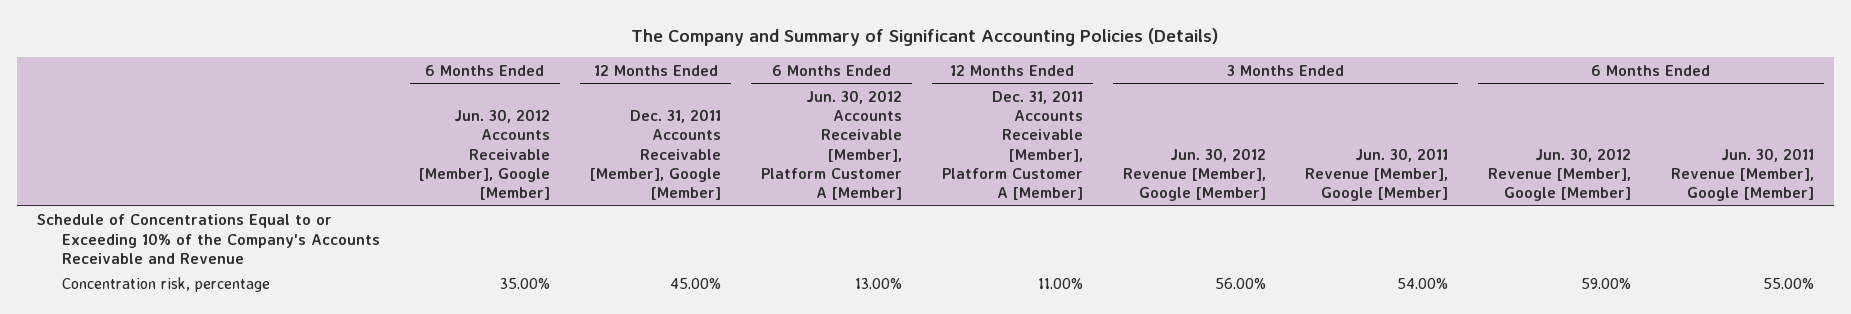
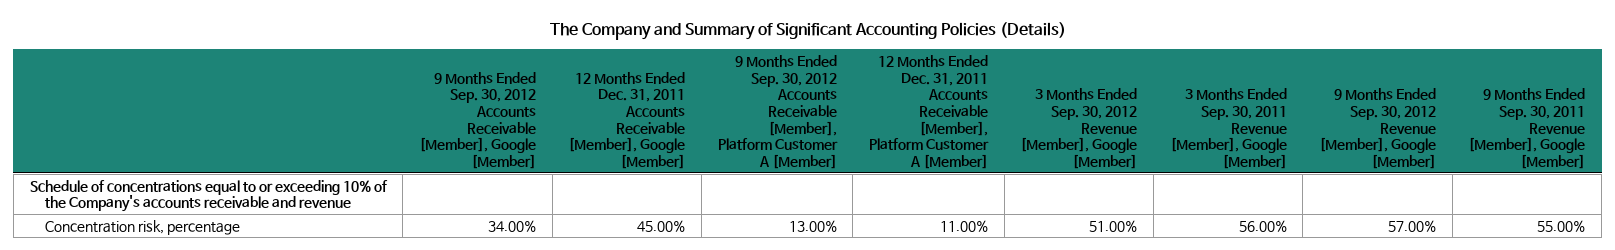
- | 6 Months Ended Jun. 30, 2012 Accounts Receivable [Member], Google [Member] | 12 Months Ended Dec. 31, 2011 Accounts Receivable [Member], Google [Member] | 6 Months Ended Jun. 30, 2012 Accounts Receivable [Member], Platform Customer A [Member] | 12 Months Ended Dec. 31, 2011 Accounts Receivable [Member], Platform Customer A [Member] | 3 Months Ended Jun. 30, 2012 Revenue [Member], Google [Member] | 3 Months Ended Jun. 30, 2011 Revenue [Member], Google [Member] | 6 Months Ended Jun. 30, 2012 Revenue [Member], Google [Member] | 6 Months Ended Jun. 30, 2011 Revenue [Member], Google [Member]
+ | 9 Months Ended Sep. 30, 2012 Accounts Receivable [Member], Google [Member] | 12 Months Ended Dec. 31, 2011 Accounts Receivable [Member], Google [Member] | 9 Months Ended Sep. 30, 2012 Accounts Receivable [Member], Platform Customer A [Member] | 12 Months Ended Dec. 31, 2011 Accounts Receivable [Member], Platform Customer A [Member] | 3 Months Ended Sep. 30, 2012 Revenue [Member], Google [Member] | 3 Months Ended Sep. 30, 2011 Revenue [Member], Google [Member] | 9 Months Ended Sep. 30, 2012 Revenue [Member], Google [Member] | 9 Months Ended Sep. 30, 2011 Revenue [Member], Google [Member]
- Schedule of Concentrations Equal to or Exceeding 10% of the Company's Accounts Receivable and Revenue
+ Schedule of concentrations equal to or exceeding 10% of the Company's accounts receivable and revenue

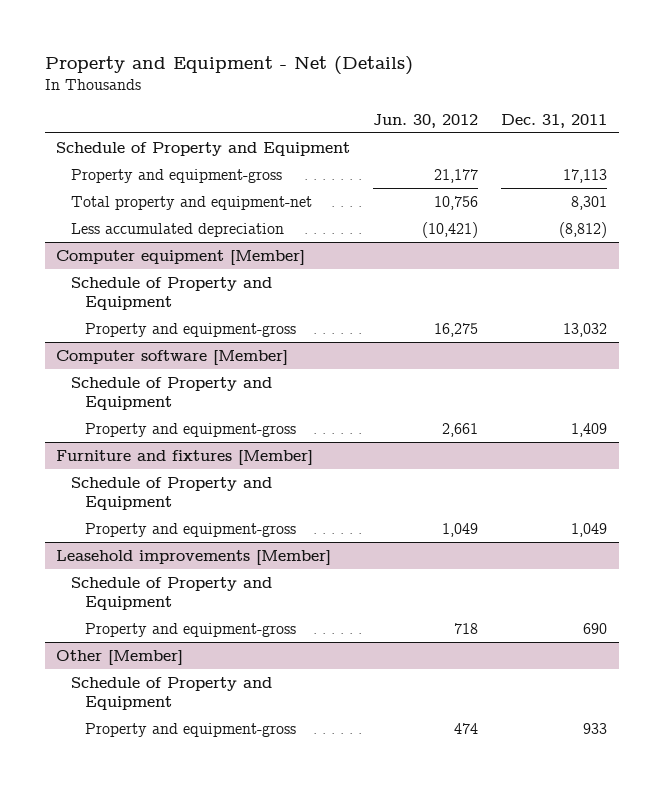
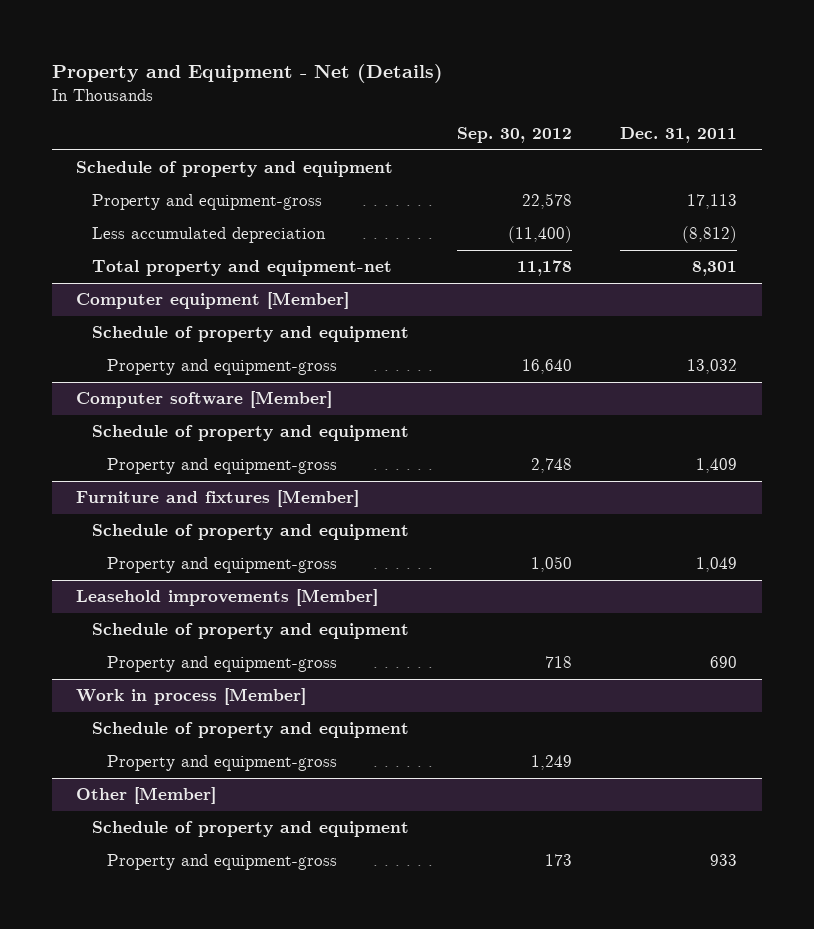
- | Jun. 30, 2012 | Dec. 31, 2011
+ | Sep. 30, 2012 | Dec. 31, 2011
- Schedule of Property and Equipment
+ Schedule of property and equipment
moved down: Total property and equipment-net | 11,178 | 8,301
@ Computer equipment [Member]
- Schedule of Property and Equipment
+ Schedule of property and equipment
@ Computer software [Member]
- Schedule of Property and Equipment
+ Schedule of property and equipment
@ Furniture and fixtures [Member]
- Schedule of Property and Equipment
+ Schedule of property and equipment
@ Leasehold improvements [Member]
- Schedule of Property and Equipment
+ Schedule of property and equipment
+ Work in process [Member]
+ Schedule of property and equipment
+ Property and equipment-gross | 1,249 |
@ Other [Member]
- Schedule of Property and Equipment
+ Schedule of property and equipment

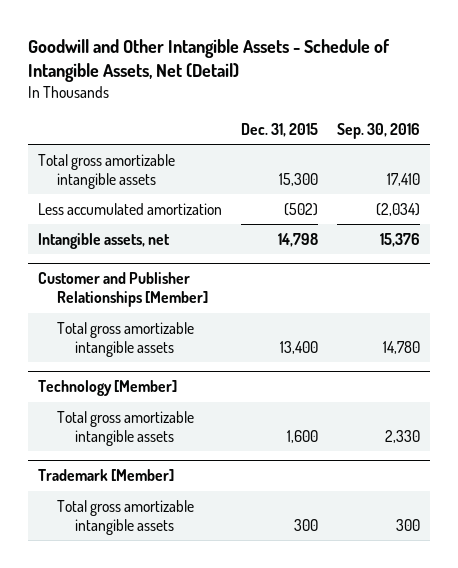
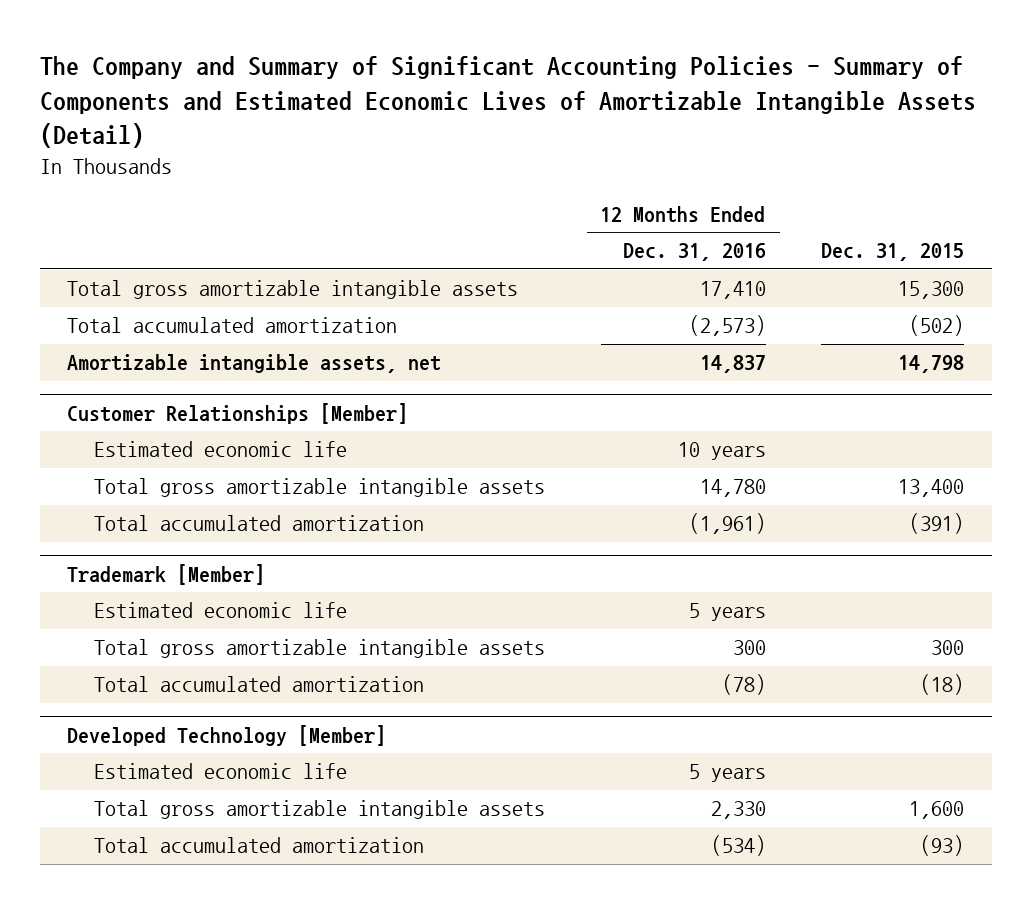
- Goodwill and Other Intangible Assets - Schedule of Intangible Assets, Net (Detail)
+ The Company and Summary of Significant Accounting Policies - Summary of Components and Estimated Economic Lives of Amortizable Intangible Assets (Detail)
- | Dec. 31, 2015 | Sep. 30, 2016
+ | 12 Months Ended Dec. 31, 2016 | Dec. 31, 2015
- Less accumulated amortization | (502) | (2,034)
- Intangible assets, net | 14,798 | 15,376
- Customer and Publisher Relationships [Member]
+ Total accumulated amortization | (2,573) | (502)
+ Amortizable intangible assets, net | 14,837 | 14,798
+ Customer Relationships [Member]
+ Estimated economic life | 10 years |
- Technology [Member]
- Total gross amortizable intangible assets | 1,600 | 2,330
+ Total accumulated amortization | (1,961) | (391)
@ Trademark [Member]
+ Estimated economic life | 5 years |
+ Total accumulated amortization | (78) | (18)
+ Developed Technology [Member]
+ Estimated economic life | 5 years |
+ Total gross amortizable intangible assets | 2,330 | 1,600
+ Total accumulated amortization | (534) | (93)

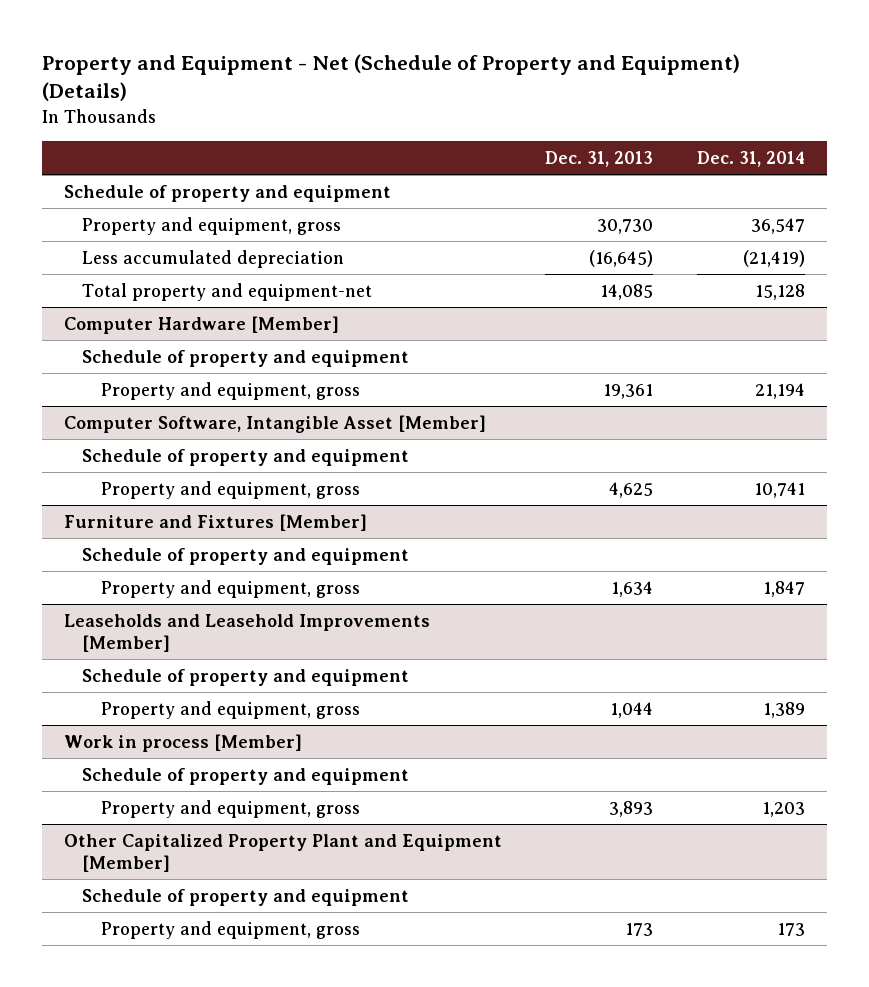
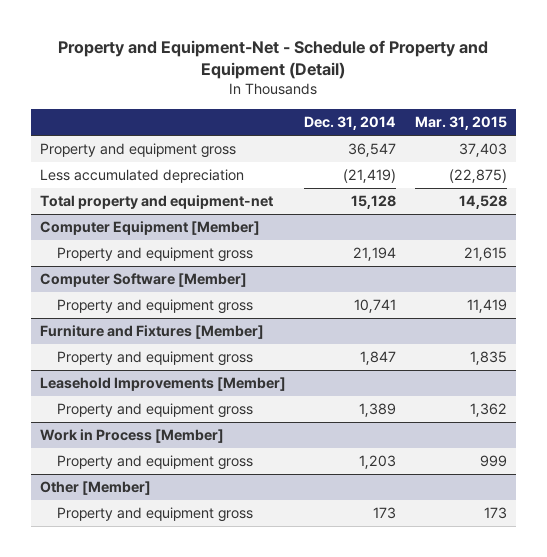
- Property and Equipment - Net (Schedule of Property and Equipment) (Details)
+ Property and Equipment-Net - Schedule of Property and Equipment (Detail)
- | Dec. 31, 2013 | Dec. 31, 2014
+ | Dec. 31, 2014 | Mar. 31, 2015
- Schedule of property and equipment
- Property and equipment, gross | 30,730 | 36,547
+ Property and equipment gross | 36,547 | 37,403
- Computer Hardware [Member]
- Schedule of property and equipment
- Property and equipment, gross | 19,361 | 21,194
- Computer Software, Intangible Asset [Member]
- Schedule of property and equipment
- Property and equipment, gross | 4,625 | 10,741
+ Computer Equipment [Member]
+ Property and equipment gross | 21,194 | 21,615
+ Computer Software [Member]
+ Property and equipment gross | 10,741 | 11,419
@ Furniture and Fixtures [Member]
- Schedule of property and equipment
- Property and equipment, gross | 1,634 | 1,847
- Leaseholds and Leasehold Improvements [Member]
- Schedule of property and equipment
- Property and equipment, gross | 1,044 | 1,389
- Work in process [Member]
- Schedule of property and equipment
- Property and equipment, gross | 3,893 | 1,203
- Other Capitalized Property Plant and Equipment [Member]
- Schedule of property and equipment
- Property and equipment, gross | 173 | 173
@ Furniture and Fixtures [Member]
+ Property and equipment gross | 1,847 | 1,835
+ Leasehold Improvements [Member]
+ Property and equipment gross | 1,389 | 1,362
+ Work in Process [Member]
+ Property and equipment gross | 1,203 | 999
+ Other [Member]
+ Property and equipment gross | 173 | 173

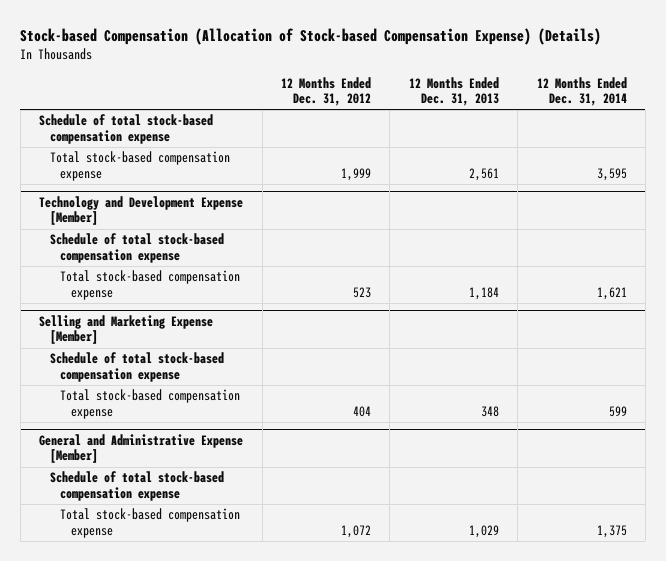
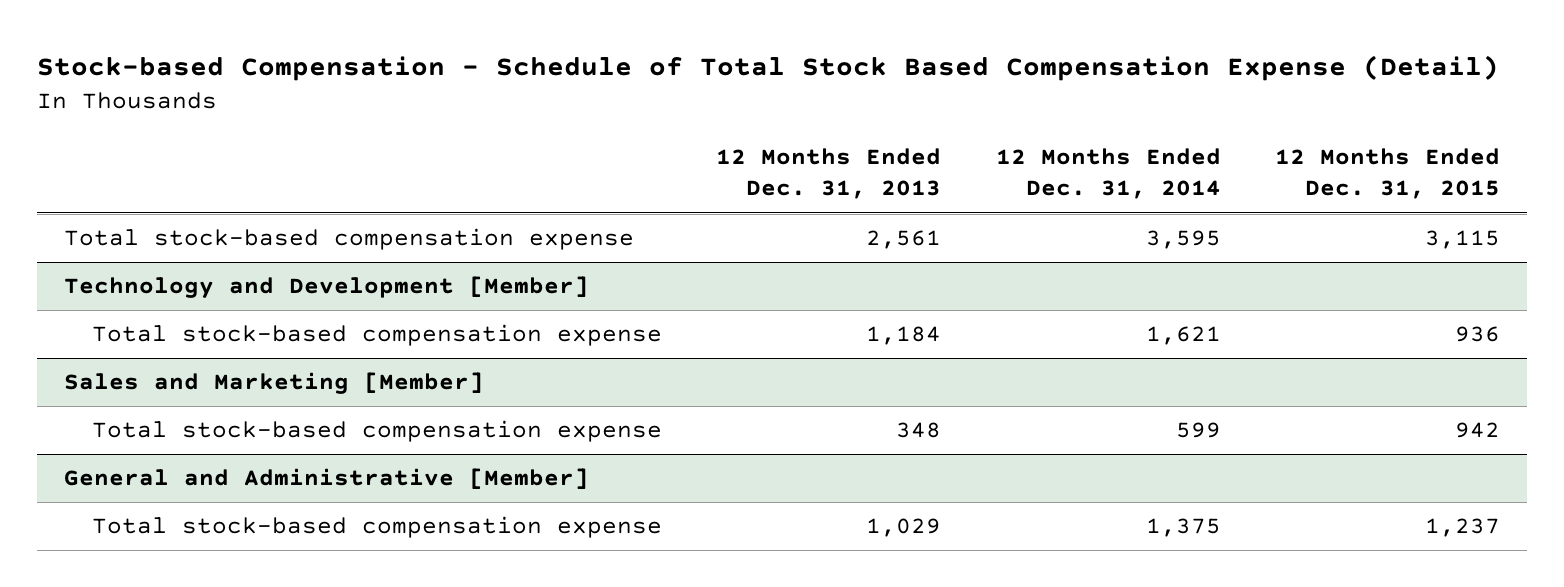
- Stock-based Compensation (Allocation of Stock-based Compensation Expense) (Details)
+ Stock-based Compensation - Schedule of Total Stock Based Compensation Expense (Detail)
- | 12 Months Ended Dec. 31, 2012 | 12 Months Ended Dec. 31, 2013 | 12 Months Ended Dec. 31, 2014
+ | 12 Months Ended Dec. 31, 2013 | 12 Months Ended Dec. 31, 2014 | 12 Months Ended Dec. 31, 2015
- Schedule of total stock-based compensation expense
- Technology and Development Expense [Member]
- Schedule of total stock-based compensation expense
+ Technology and Development [Member]
- Selling and Marketing Expense [Member]
- Schedule of total stock-based compensation expense
+ Sales and Marketing [Member]
- General and Administrative Expense [Member]
- Schedule of total stock-based compensation expense
+ General and Administrative [Member]

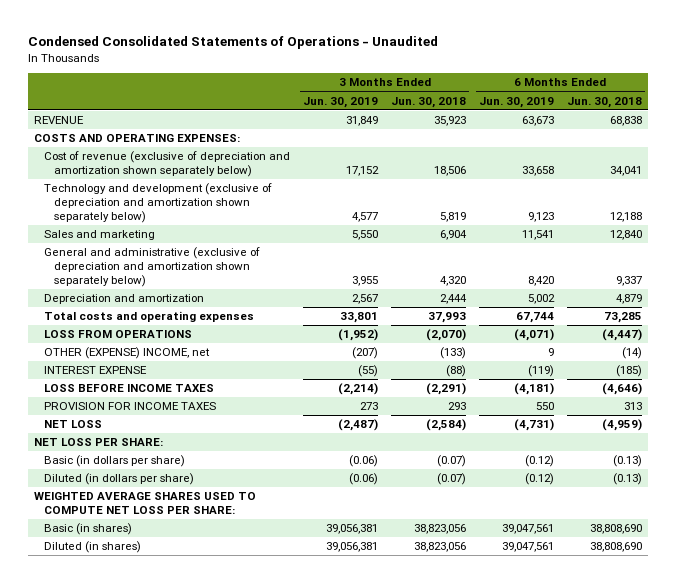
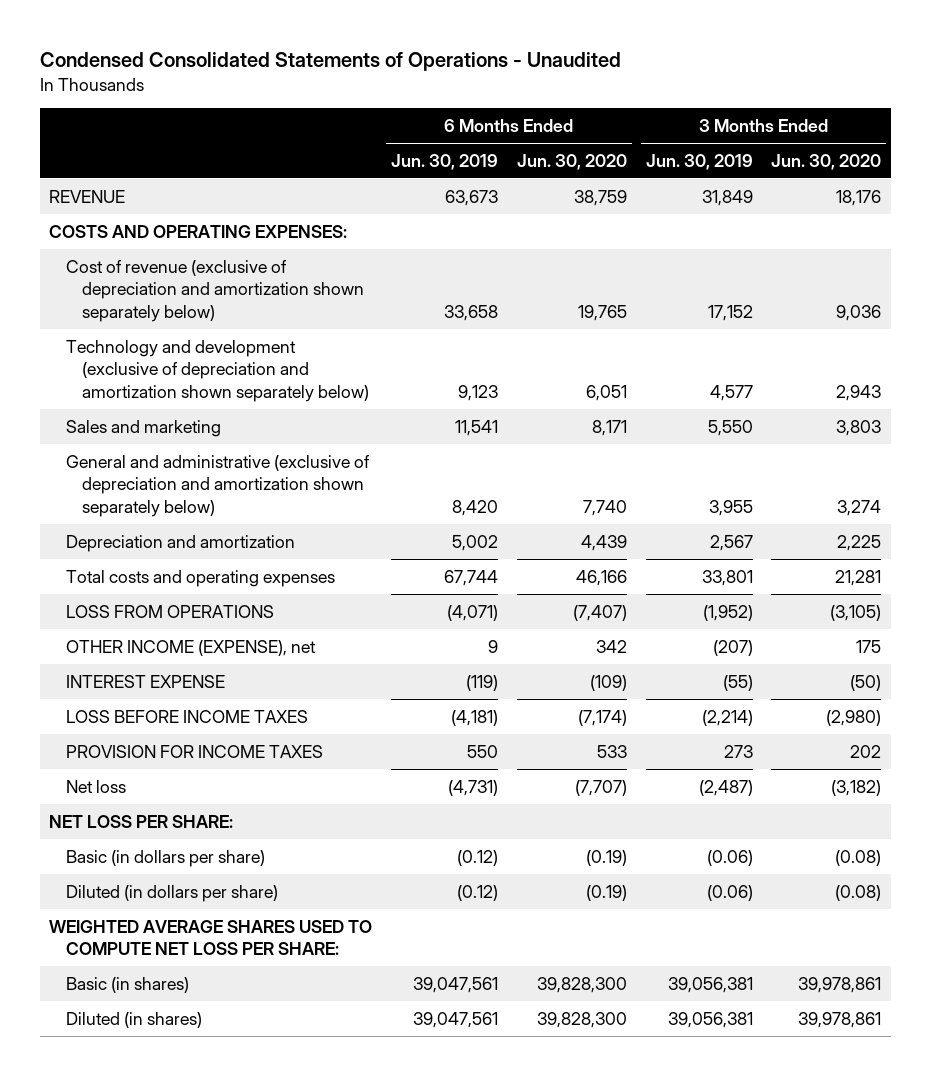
- | 3 Months Ended Jun. 30, 2019 | 3 Months Ended Jun. 30, 2018 | 6 Months Ended Jun. 30, 2019 | 6 Months Ended Jun. 30, 2018
+ | 6 Months Ended Jun. 30, 2019 | 6 Months Ended Jun. 30, 2020 | 3 Months Ended Jun. 30, 2019 | 3 Months Ended Jun. 30, 2020
- OTHER (EXPENSE) INCOME, net | (207) | (133) | 9 | (14)
+ OTHER INCOME (EXPENSE), net | 9 | 342 | (207) | 175
- NET LOSS | (2,487) | (2,584) | (4,731) | (4,959)
+ Net loss | (4,731) | (7,707) | (2,487) | (3,182)

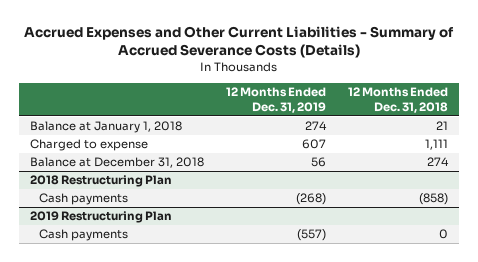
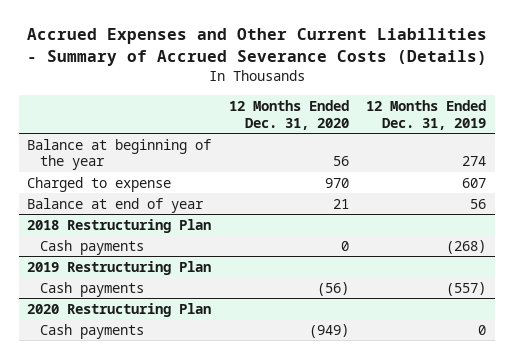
- | 12 Months Ended Dec. 31, 2019 | 12 Months Ended Dec. 31, 2018
+ | 12 Months Ended Dec. 31, 2020 | 12 Months Ended Dec. 31, 2019
- Balance at January 1, 2018 | 274 | 21
+ Balance at beginning of the year | 56 | 274
- Balance at December 31, 2018 | 56 | 274
+ Balance at end of year | 21 | 56
+ 2020 Restructuring Plan
+ Cash payments | (949) | 0

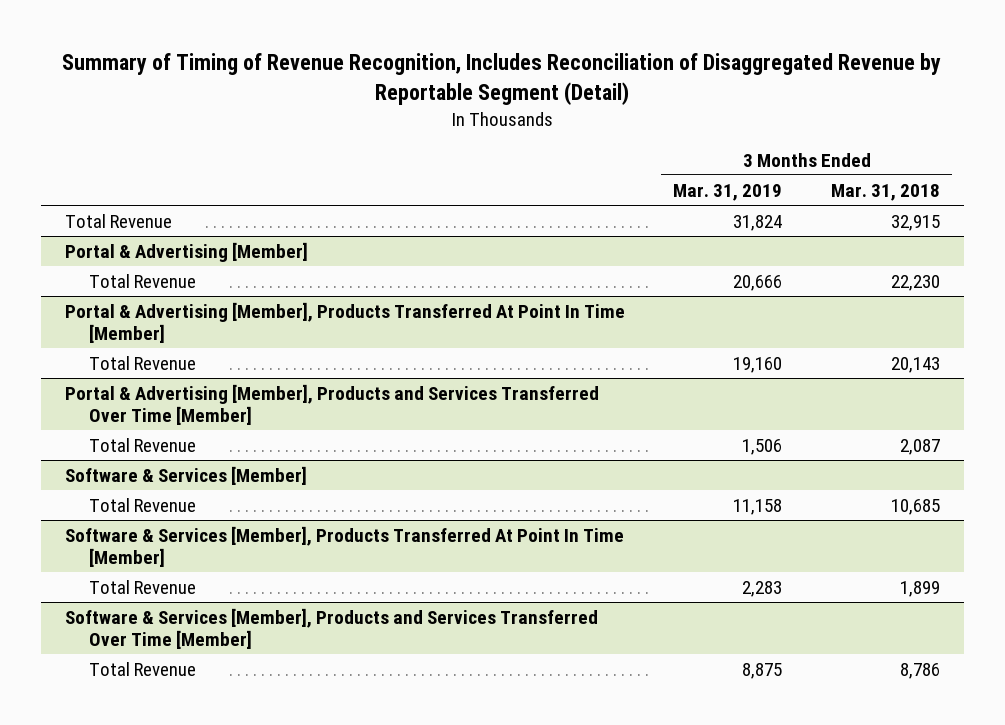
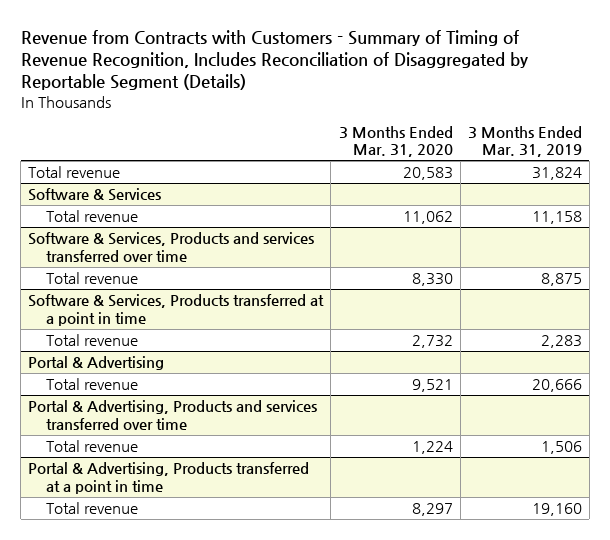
- Summary of Timing of Revenue Recognition, Includes Reconciliation of Disaggregated Revenue by Reportable Segment (Detail)
+ Revenue from Contracts with Customers - Summary of Timing of Revenue Recognition, Includes Reconciliation of Disaggregated by Reportable Segment (Details)
- | 3 Months Ended Mar. 31, 2019 | 3 Months Ended Mar. 31, 2018
+ | 3 Months Ended Mar. 31, 2020 | 3 Months Ended Mar. 31, 2019
- Total Revenue | 31,824 | 32,915
- Portal & Advertising [Member]
- Total Revenue | 20,666 | 22,230
- Portal & Advertising [Member], Products Transferred At Point In Time [Member]
- Total Revenue | 19,160 | 20,143
- Portal & Advertising [Member], Products and Services Transferred Over Time [Member]
- Total Revenue | 1,506 | 2,087
- Software & Services [Member]
- Total Revenue | 11,158 | 10,685
- Software & Services [Member], Products Transferred At Point In Time [Member]
- Total Revenue | 2,283 | 1,899
- Software & Services [Member], Products and Services Transferred Over Time [Member]
- Total Revenue | 8,875 | 8,786
+ Total revenue | 20,583 | 31,824
+ Software & Services
+ Total revenue | 11,062 | 11,158
+ Software & Services, Products and services transferred over time
+ Total revenue | 8,330 | 8,875
+ Software & Services, Products transferred at a point in time
+ Total revenue | 2,732 | 2,283
+ Portal & Advertising
+ Total revenue | 9,521 | 20,666
+ Portal & Advertising, Products and services transferred over time
+ Total revenue | 1,224 | 1,506
+ Portal & Advertising, Products transferred at a point in time
+ Total revenue | 8,297 | 19,160

